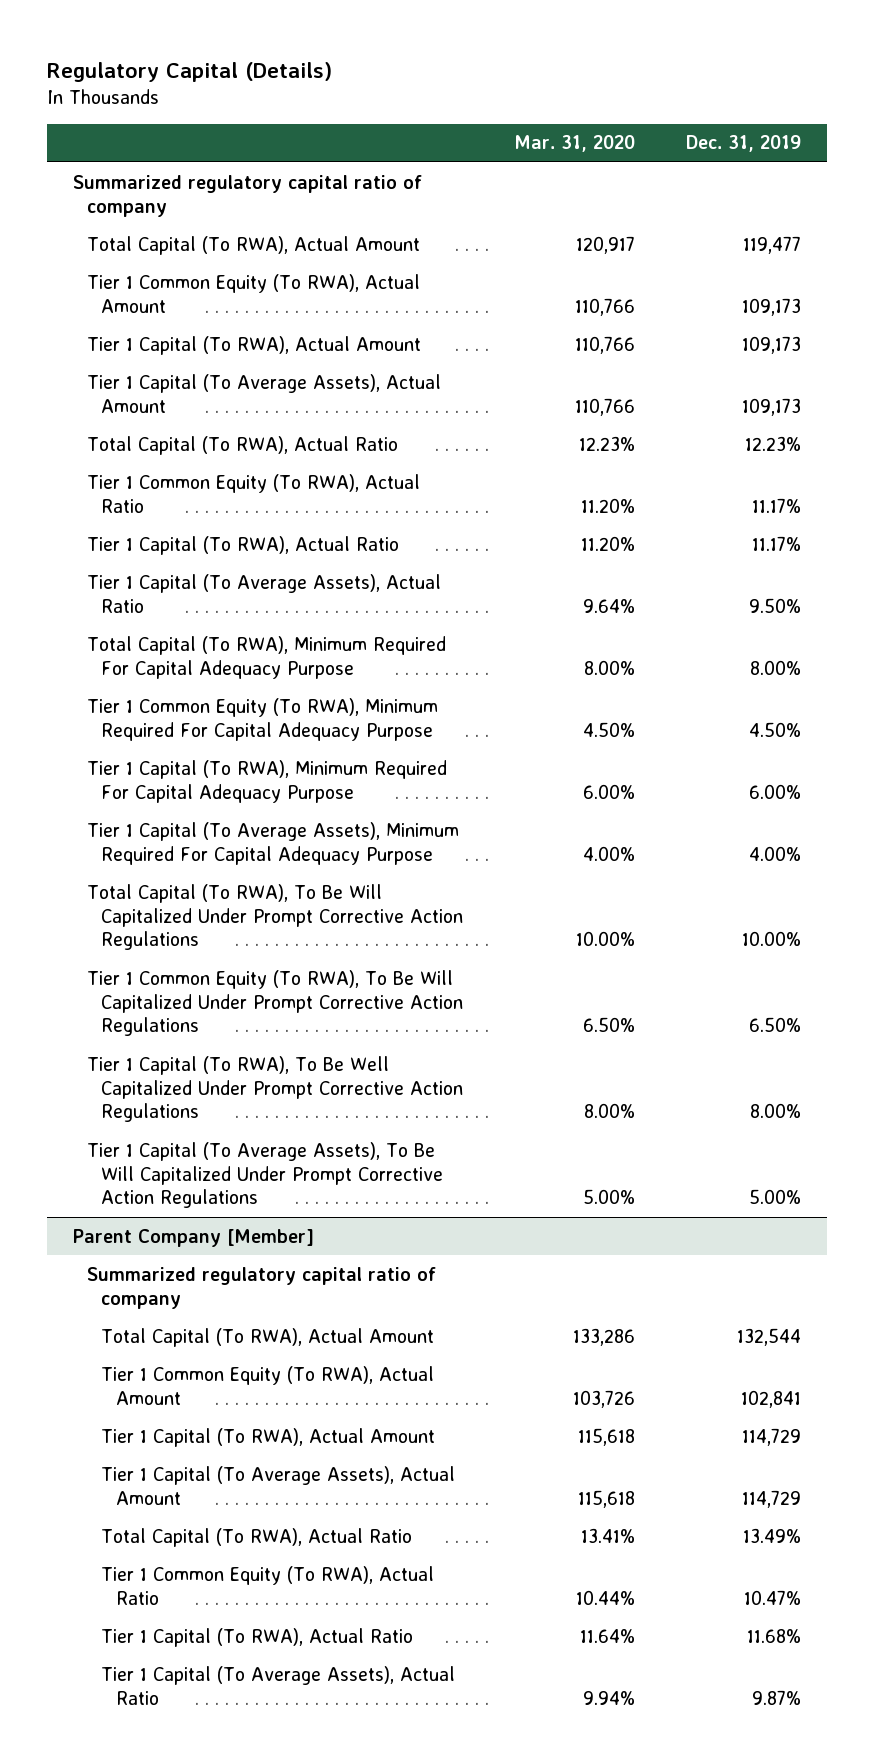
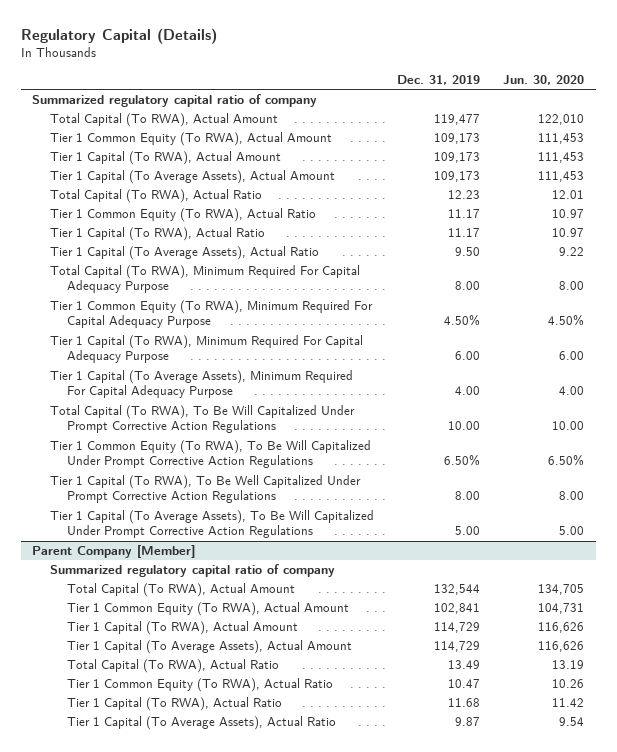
- | Mar. 31, 2020 | Dec. 31, 2019
+ | Dec. 31, 2019 | Jun. 30, 2020
- Total Capital (To RWA), Actual Ratio | 12.23% | 12.23%
- Tier 1 Common Equity (To RWA), Actual Ratio | 11.20% | 11.17%
- Tier 1 Capital (To RWA), Actual Ratio | 11.20% | 11.17%
- Tier 1 Capital (To Average Assets), Actual Ratio | 9.64% | 9.50%
- Total Capital (To RWA), Minimum Required For Capital Adequacy Purpose | 8.00% | 8.00%
+ Total Capital (To RWA), Actual Ratio | 12.23 | 12.01
+ Tier 1 Common Equity (To RWA), Actual Ratio | 11.17 | 10.97
+ Tier 1 Capital (To RWA), Actual Ratio | 11.17 | 10.97
+ Tier 1 Capital (To Average Assets), Actual Ratio | 9.50 | 9.22
+ Total Capital (To RWA), Minimum Required For Capital Adequacy Purpose | 8.00 | 8.00
- Tier 1 Capital (To RWA), Minimum Required For Capital Adequacy Purpose | 6.00% | 6.00%
- Tier 1 Capital (To Average Assets), Minimum Required For Capital Adequacy Purpose | 4.00% | 4.00%
- Total Capital (To RWA), To Be Will Capitalized Under Prompt Corrective Action Regulations | 10.00% | 10.00%
+ Tier 1 Capital (To RWA), Minimum Required For Capital Adequacy Purpose | 6.00 | 6.00
+ Tier 1 Capital (To Average Assets), Minimum Required For Capital Adequacy Purpose | 4.00 | 4.00
+ Total Capital (To RWA), To Be Will Capitalized Under Prompt Corrective Action Regulations | 10.00 | 10.00
- Tier 1 Capital (To RWA), To Be Well Capitalized Under Prompt Corrective Action Regulations | 8.00% | 8.00%
- Tier 1 Capital (To Average Assets), To Be Will Capitalized Under Prompt Corrective Action Regulations | 5.00% | 5.00%
+ Tier 1 Capital (To RWA), To Be Well Capitalized Under Prompt Corrective Action Regulations | 8.00 | 8.00
+ Tier 1 Capital (To Average Assets), To Be Will Capitalized Under Prompt Corrective Action Regulations | 5.00 | 5.00
@ Parent Company [Member]
- Total Capital (To RWA), Actual Ratio | 13.41% | 13.49%
- Tier 1 Common Equity (To RWA), Actual Ratio | 10.44% | 10.47%
- Tier 1 Capital (To RWA), Actual Ratio | 11.64% | 11.68%
- Tier 1 Capital (To Average Assets), Actual Ratio | 9.94% | 9.87%
+ Total Capital (To RWA), Actual Ratio | 13.49 | 13.19
+ Tier 1 Common Equity (To RWA), Actual Ratio | 10.47 | 10.26
+ Tier 1 Capital (To RWA), Actual Ratio | 11.68 | 11.42
+ Tier 1 Capital (To Average Assets), Actual Ratio | 9.87 | 9.54

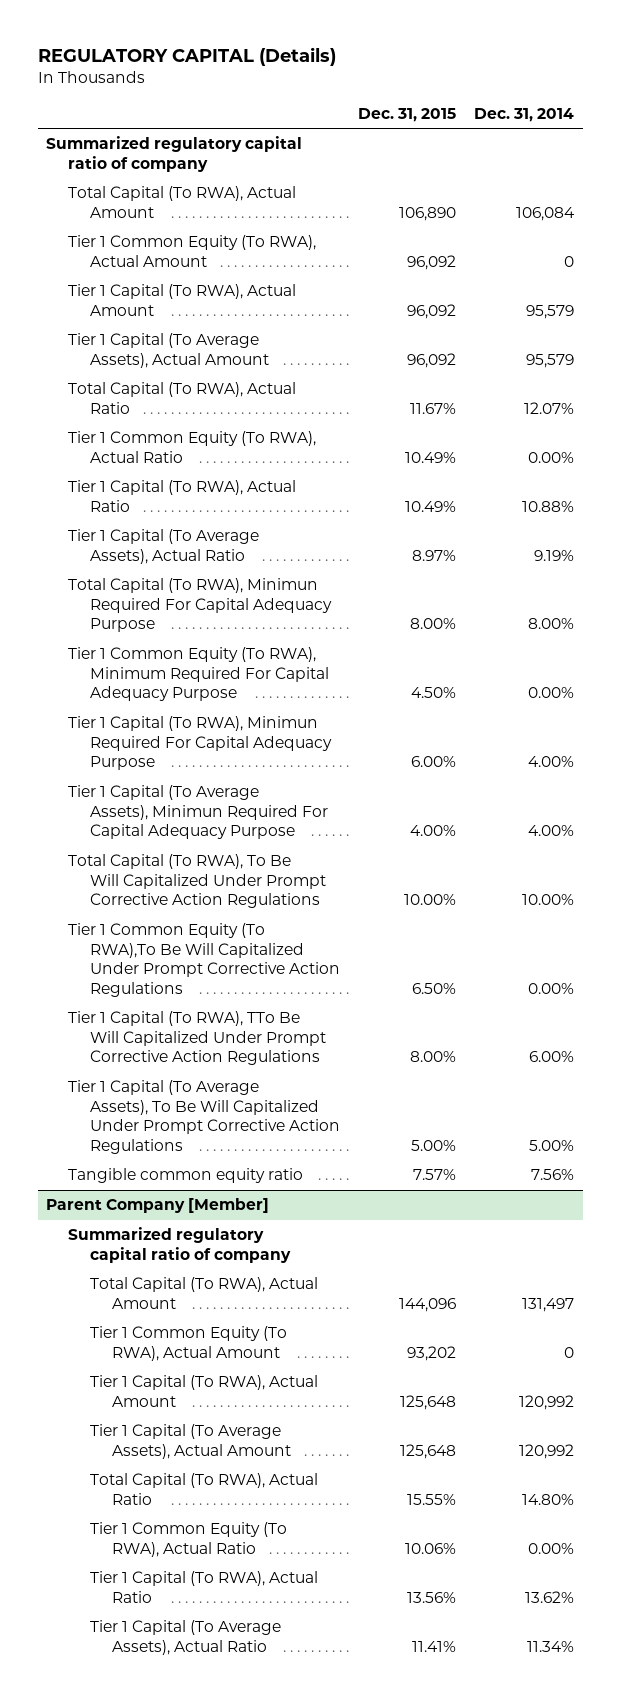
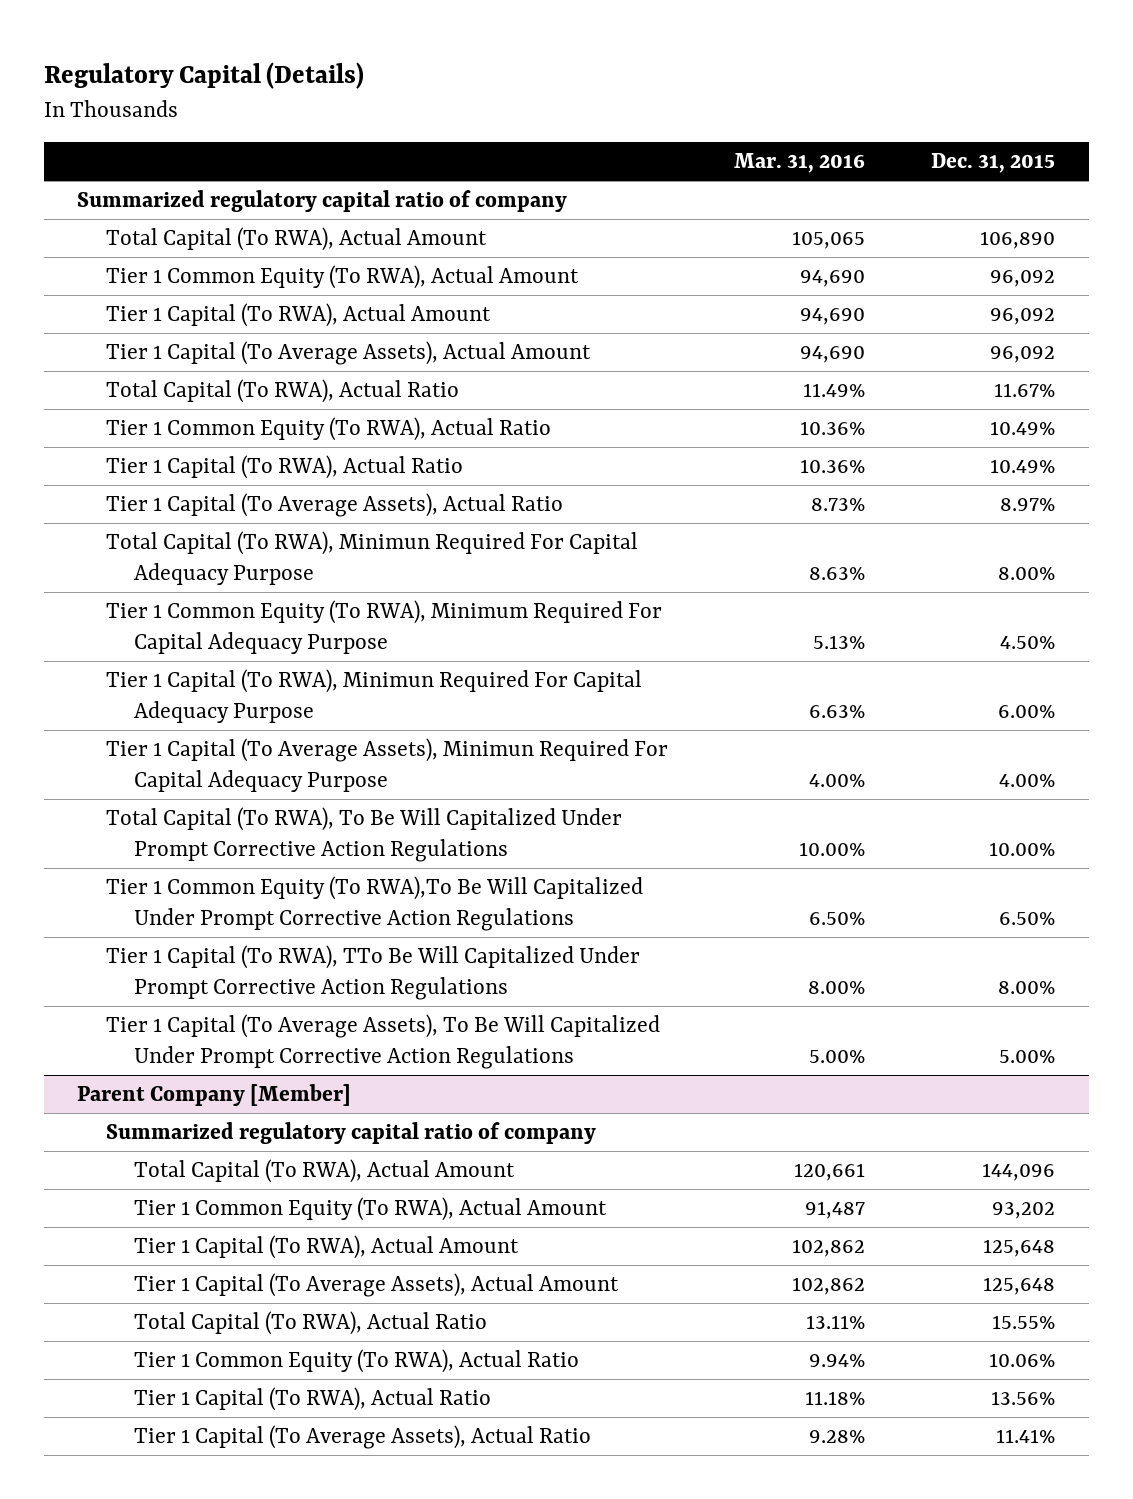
- REGULATORY CAPITAL (Details)
+ Regulatory Capital (Details)
- | Dec. 31, 2015 | Dec. 31, 2014
+ | Mar. 31, 2016 | Dec. 31, 2015
- Tangible common equity ratio | 7.57% | 7.56%

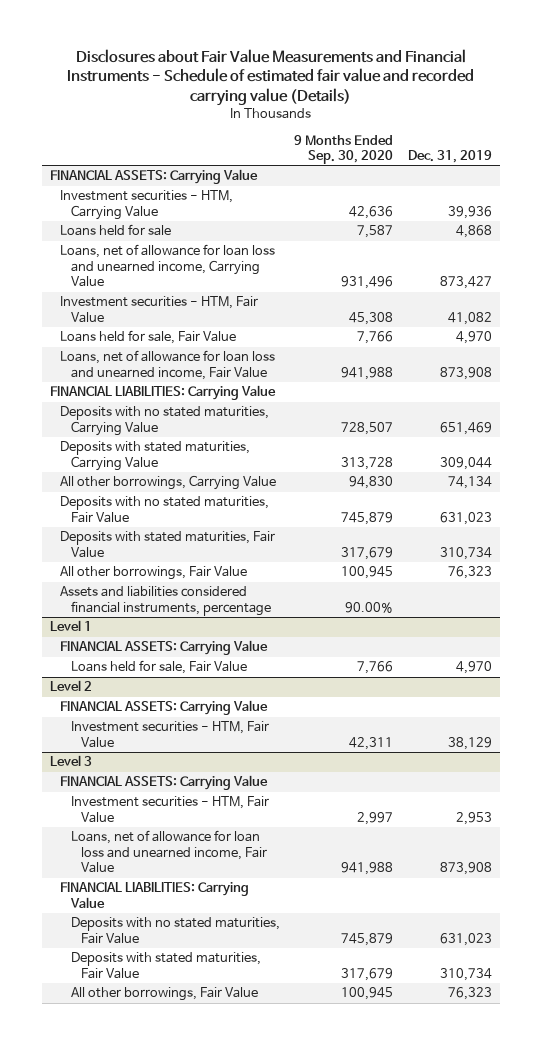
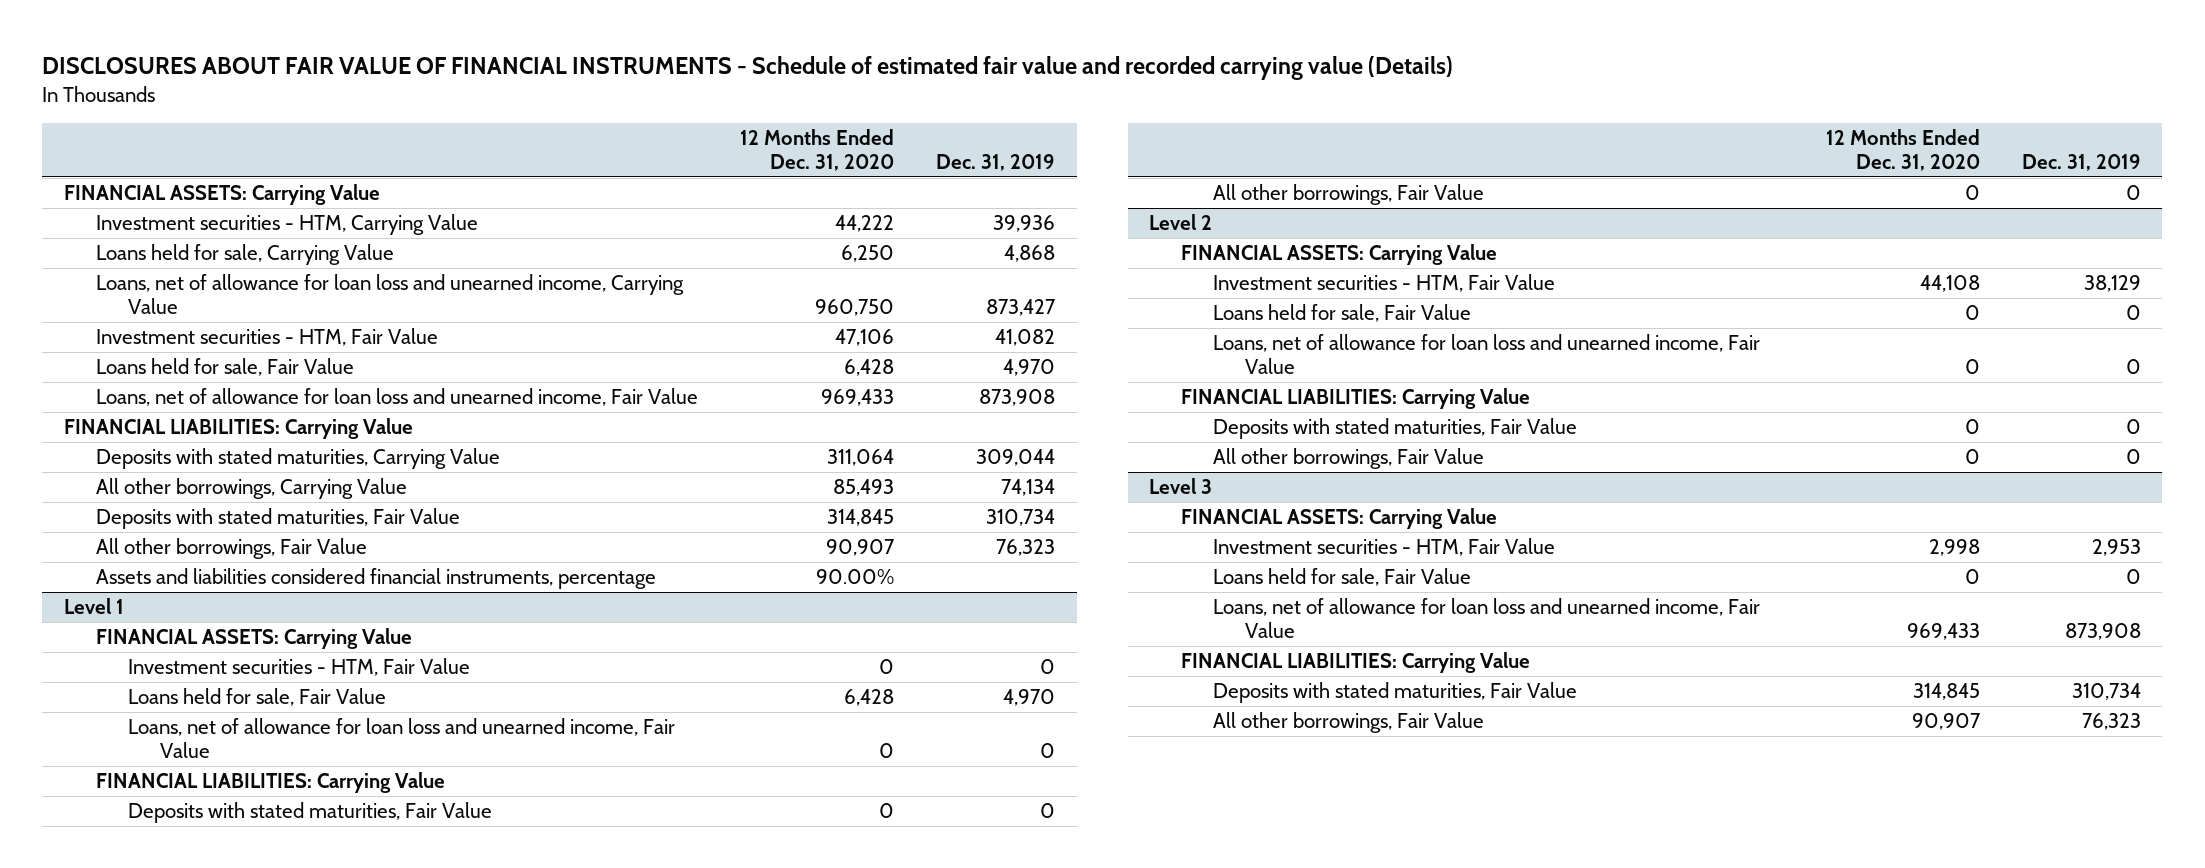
- Disclosures about Fair Value Measurements and Financial Instruments - Schedule of estimated fair value and recorded carrying value (Details)
+ DISCLOSURES ABOUT FAIR VALUE OF FINANCIAL INSTRUMENTS - Schedule of estimated fair value and recorded carrying value (Details)
- | 9 Months Ended Sep. 30, 2020 | Dec. 31, 2019
+ | 12 Months Ended Dec. 31, 2020 | Dec. 31, 2019
- Loans held for sale | 7,587 | 4,868
+ Loans held for sale, Carrying Value | 6,250 | 4,868
- Deposits with no stated maturities, Carrying Value | 728,507 | 651,469
- Deposits with no stated maturities, Fair Value | 745,879 | 631,023
@ Level 1
+ Investment securities - HTM, Fair Value | 0 | 0
+ Loans, net of allowance for loan loss and unearned income, Fair Value | 0 | 0
+ FINANCIAL LIABILITIES: Carrying Value
+ Deposits with stated maturities, Fair Value | 0 | 0
+ All other borrowings, Fair Value | 0 | 0
@ Level 2
+ Loans held for sale, Fair Value | 0 | 0
+ Loans, net of allowance for loan loss and unearned income, Fair Value | 0 | 0
+ FINANCIAL LIABILITIES: Carrying Value
+ Deposits with stated maturities, Fair Value | 0 | 0
+ All other borrowings, Fair Value | 0 | 0
@ Level 3
+ Loans held for sale, Fair Value | 0 | 0
- Deposits with no stated maturities, Fair Value | 745,879 | 631,023

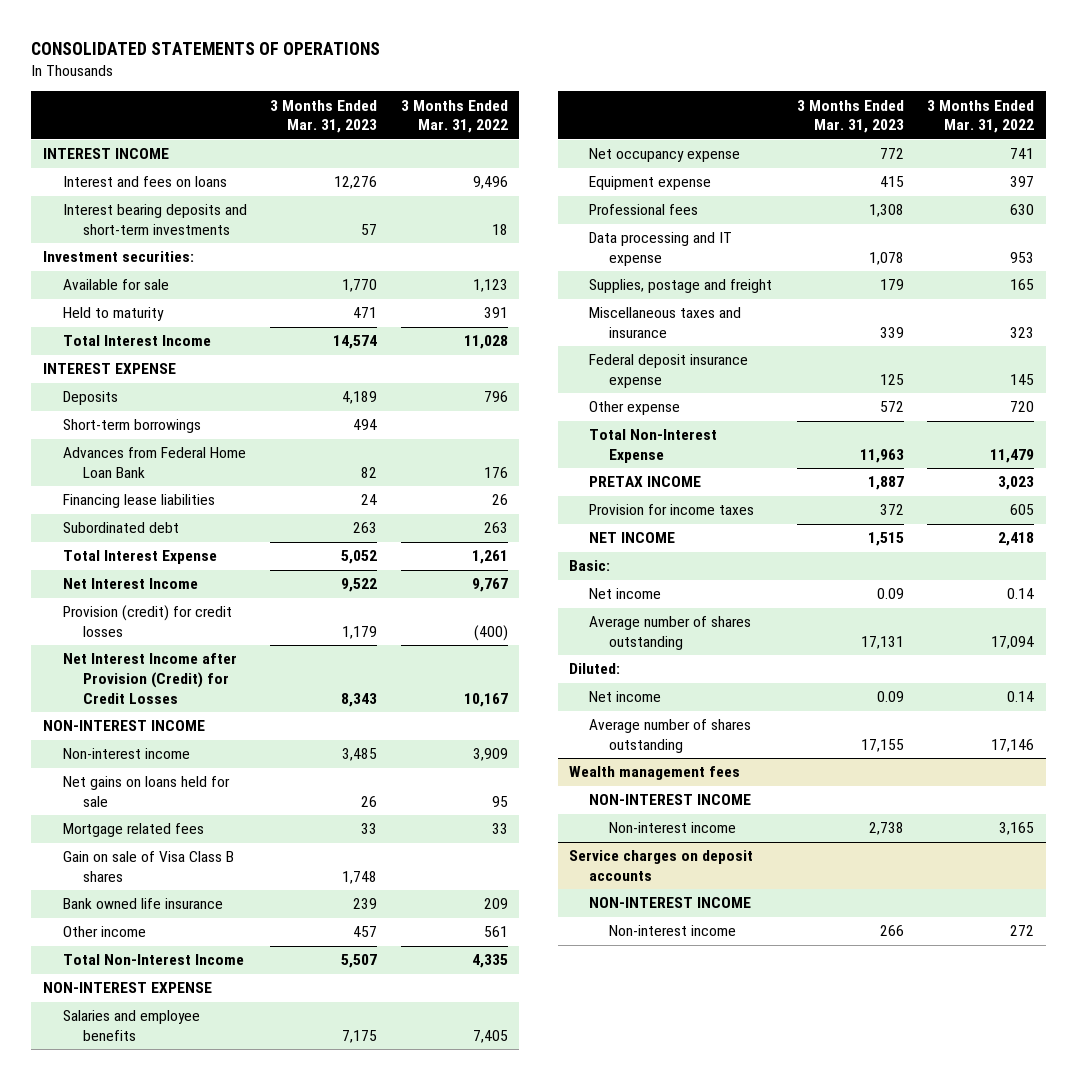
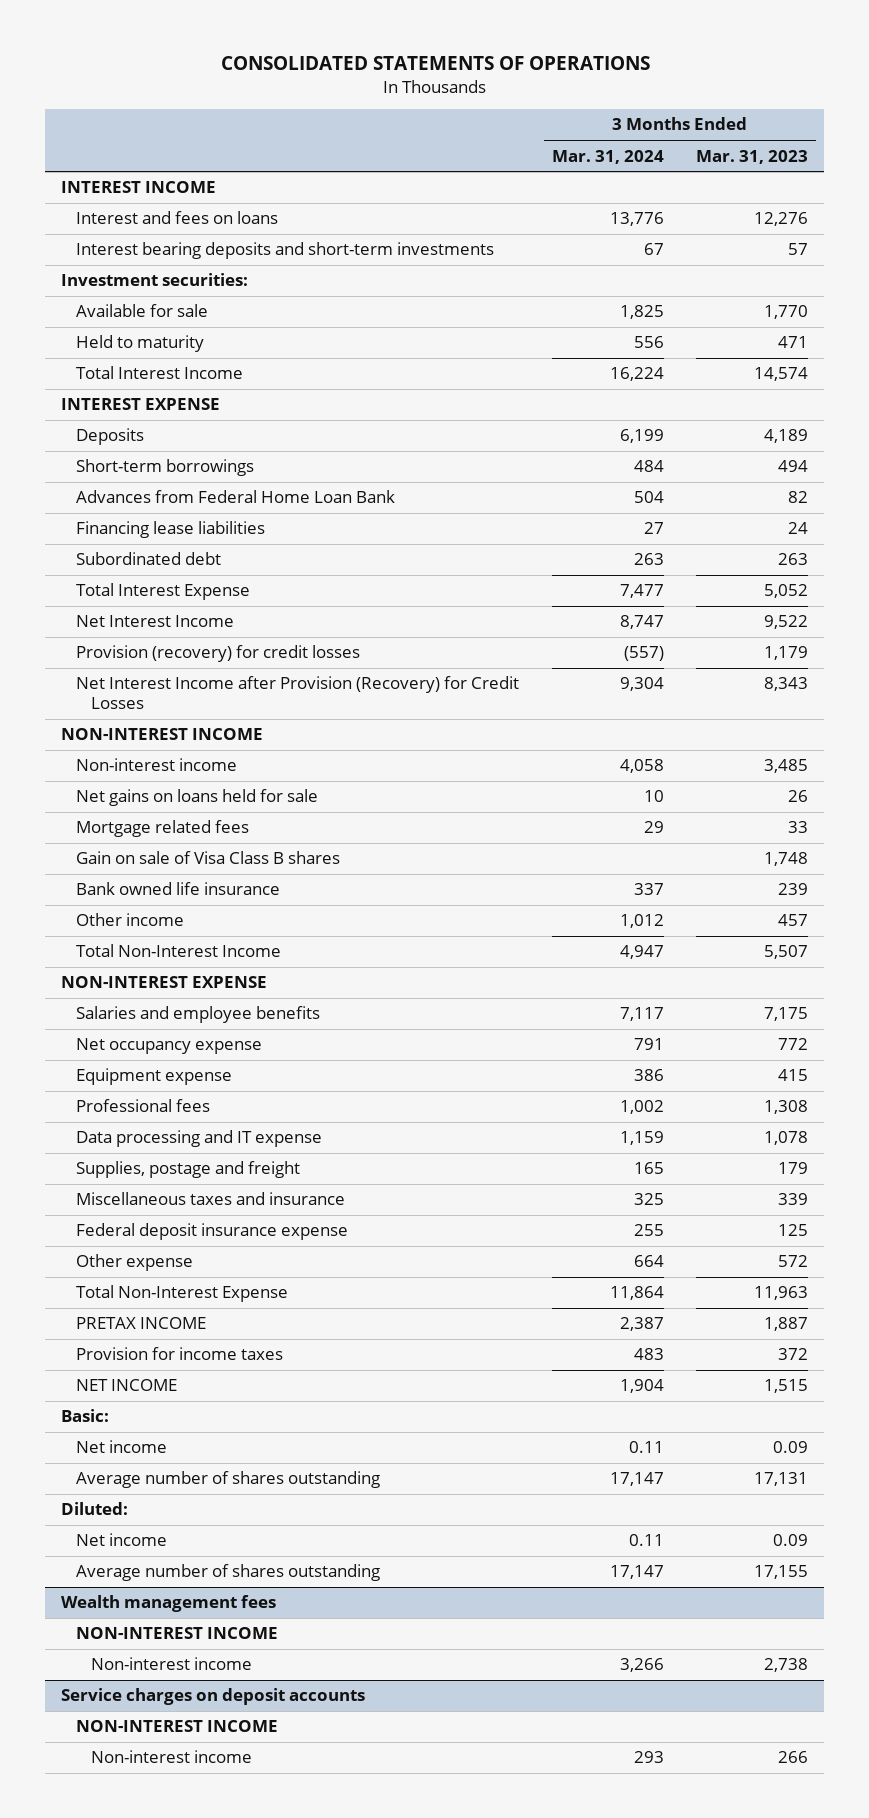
- | 3 Months Ended Mar. 31, 2023 | 3 Months Ended Mar. 31, 2022
+ | 3 Months Ended Mar. 31, 2024 | 3 Months Ended Mar. 31, 2023
- Provision (credit) for credit losses | 1,179 | (400)
- Net Interest Income after Provision (Credit) for Credit Losses | 8,343 | 10,167
+ Provision (recovery) for credit losses | (557) | 1,179
+ Net Interest Income after Provision (Recovery) for Credit Losses | 9,304 | 8,343

